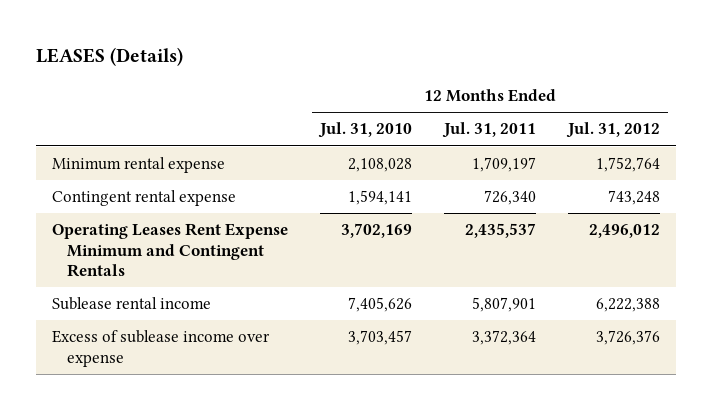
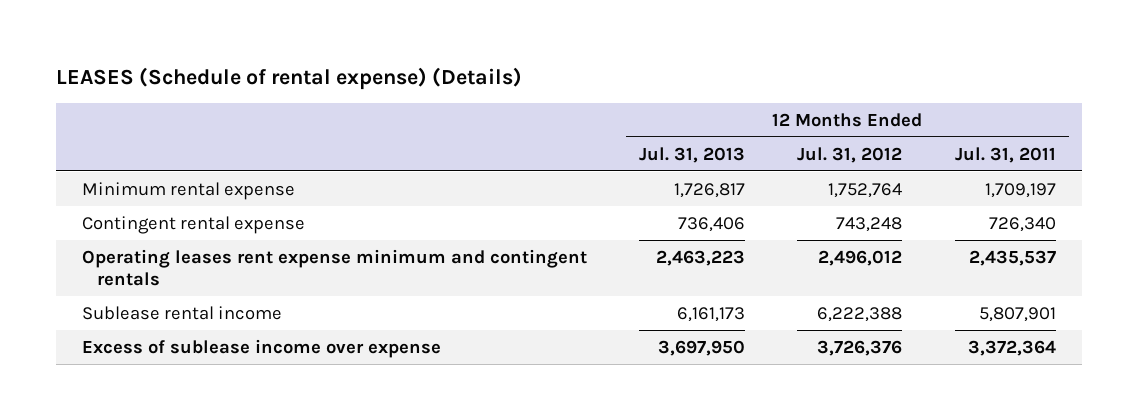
- LEASES (Details)
+ LEASES (Schedule of rental expense) (Details)
- | 12 Months Ended Jul. 31, 2010 | 12 Months Ended Jul. 31, 2011 | 12 Months Ended Jul. 31, 2012
+ | 12 Months Ended Jul. 31, 2013 | 12 Months Ended Jul. 31, 2012 | 12 Months Ended Jul. 31, 2011
- Operating Leases Rent Expense Minimum and Contingent Rentals | 3,702,169 | 2,435,537 | 2,496,012
+ Operating leases rent expense minimum and contingent rentals | 2,463,223 | 2,496,012 | 2,435,537

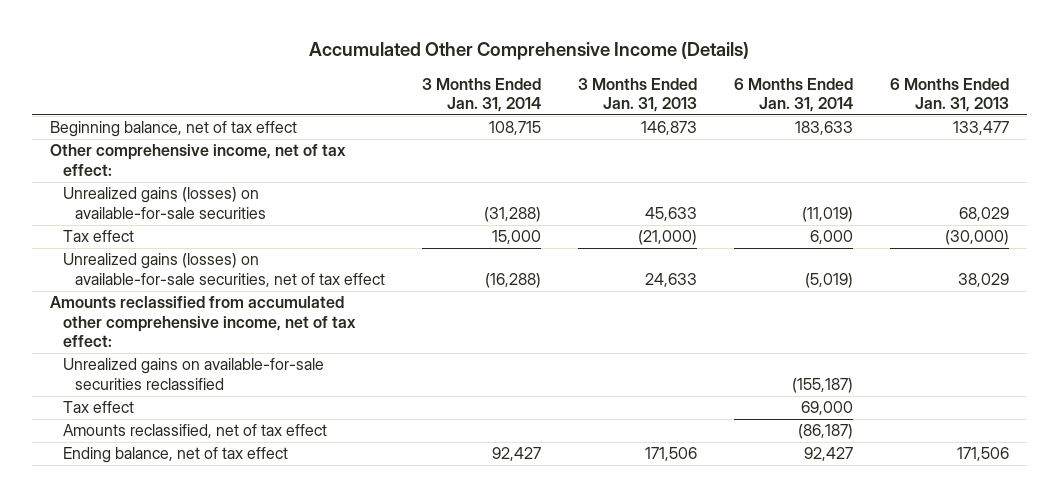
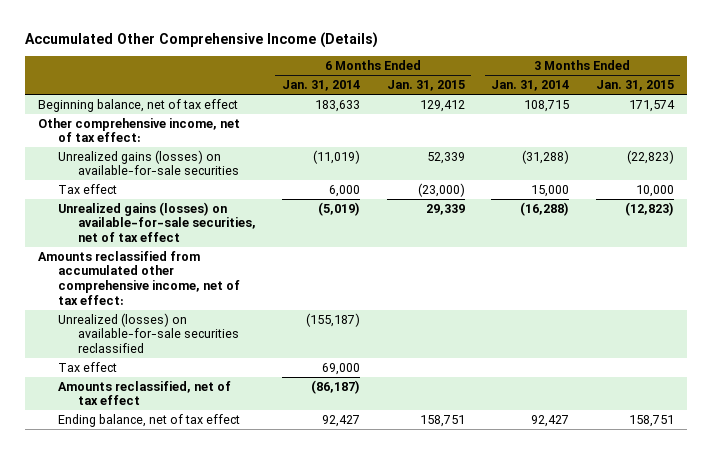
- | 3 Months Ended Jan. 31, 2014 | 3 Months Ended Jan. 31, 2013 | 6 Months Ended Jan. 31, 2014 | 6 Months Ended Jan. 31, 2013
+ | 6 Months Ended Jan. 31, 2014 | 6 Months Ended Jan. 31, 2015 | 3 Months Ended Jan. 31, 2014 | 3 Months Ended Jan. 31, 2015
- Unrealized gains on available-for-sale securities reclassified | | | (155,187) |
+ Unrealized (losses) on available-for-sale securities reclassified | (155,187) | | |

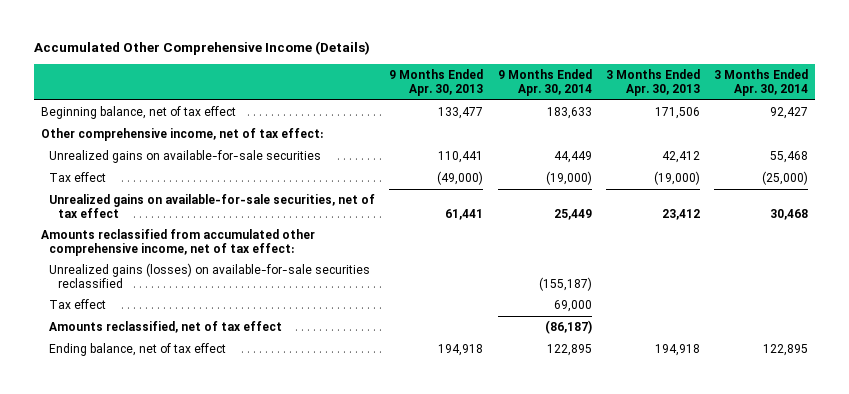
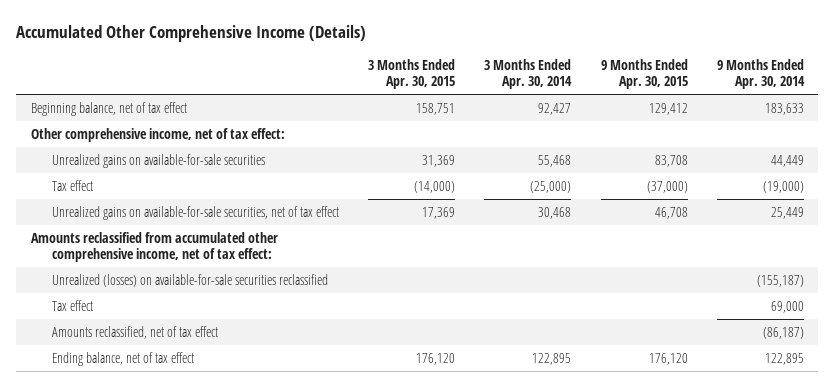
- | 9 Months Ended Apr. 30, 2013 | 9 Months Ended Apr. 30, 2014 | 3 Months Ended Apr. 30, 2013 | 3 Months Ended Apr. 30, 2014
+ | 3 Months Ended Apr. 30, 2015 | 3 Months Ended Apr. 30, 2014 | 9 Months Ended Apr. 30, 2015 | 9 Months Ended Apr. 30, 2014
- Unrealized gains (losses) on available-for-sale securities reclassified | | (155,187) | |
+ Unrealized (losses) on available-for-sale securities reclassified | | | | (155,187)

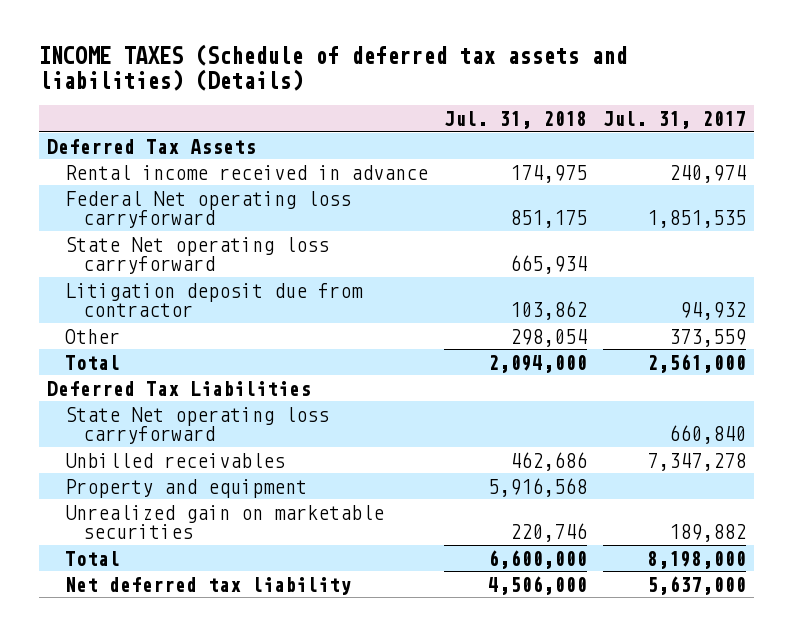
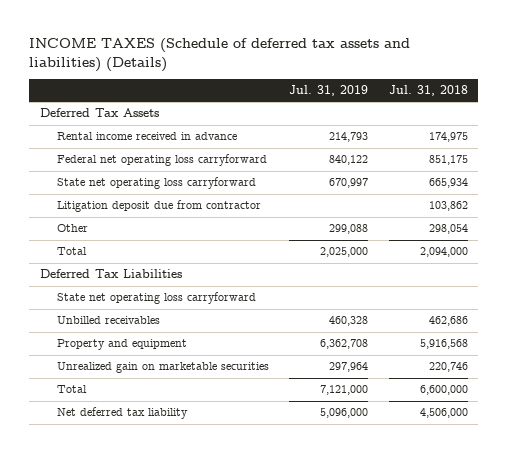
- | Jul. 31, 2018 | Jul. 31, 2017
+ | Jul. 31, 2019 | Jul. 31, 2018
- Federal Net operating loss carryforward | 851,175 | 1,851,535
- State Net operating loss carryforward | 665,934 |
+ Federal net operating loss carryforward | 840,122 | 851,175
+ State net operating loss carryforward | 670,997 | 665,934
- State Net operating loss carryforward | | 660,840
+ State net operating loss carryforward

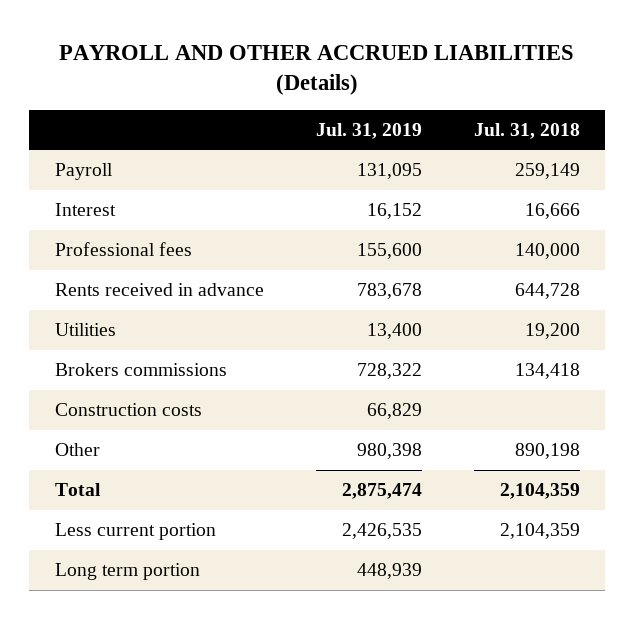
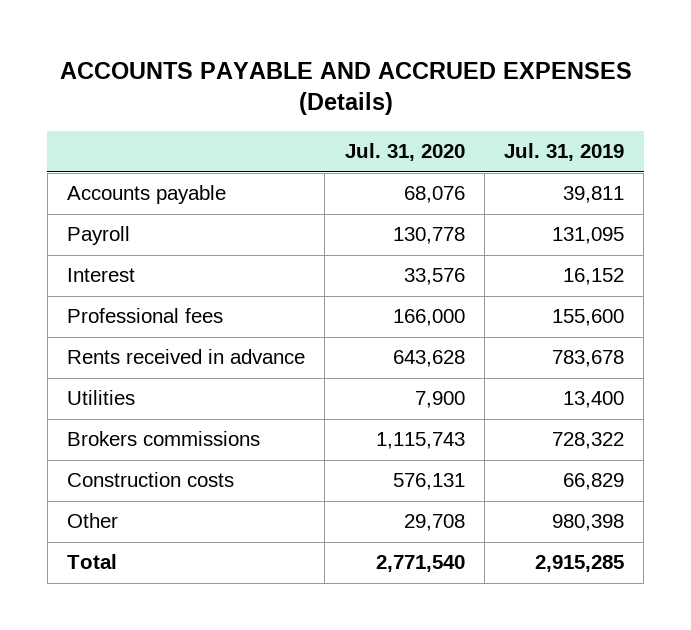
- PAYROLL AND OTHER ACCRUED LIABILITIES (Details)
+ ACCOUNTS PAYABLE AND ACCRUED EXPENSES (Details)
- | Jul. 31, 2019 | Jul. 31, 2018
+ | Jul. 31, 2020 | Jul. 31, 2019
+ Accounts payable | 68,076 | 39,811
- Total | 2,875,474 | 2,104,359
- Less current portion | 2,426,535 | 2,104,359
- Long term portion | 448,939 |
+ Total | 2,771,540 | 2,915,285

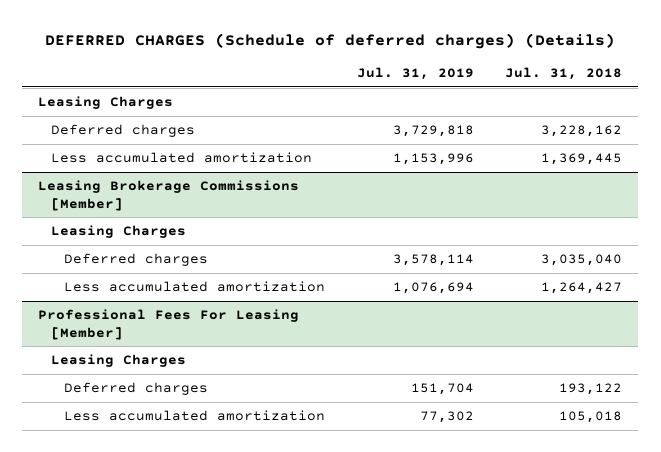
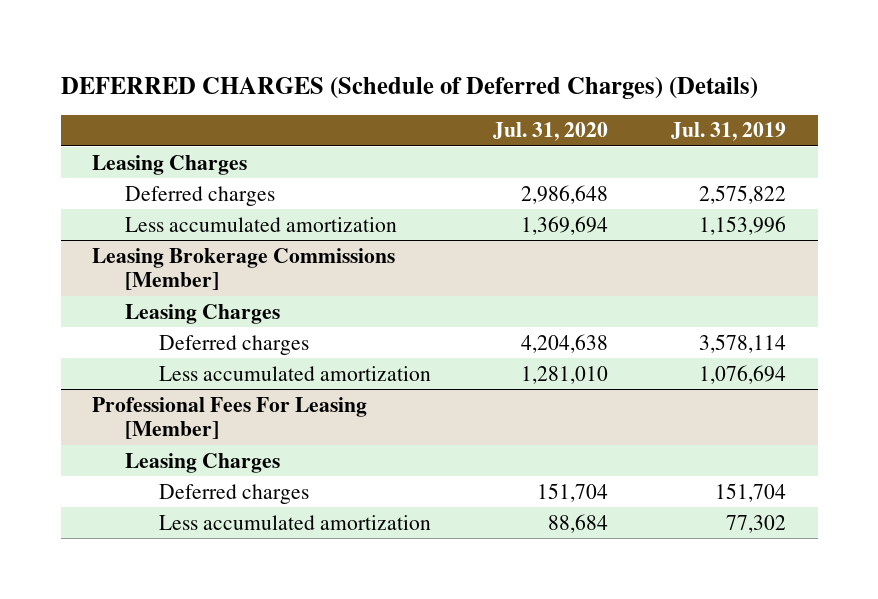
- DEFERRED CHARGES (Schedule of deferred charges) (Details)
+ DEFERRED CHARGES (Schedule of Deferred Charges) (Details)
- | Jul. 31, 2019 | Jul. 31, 2018
+ | Jul. 31, 2020 | Jul. 31, 2019
- Deferred charges | 3,729,818 | 3,228,162
+ Deferred charges | 2,986,648 | 2,575,822

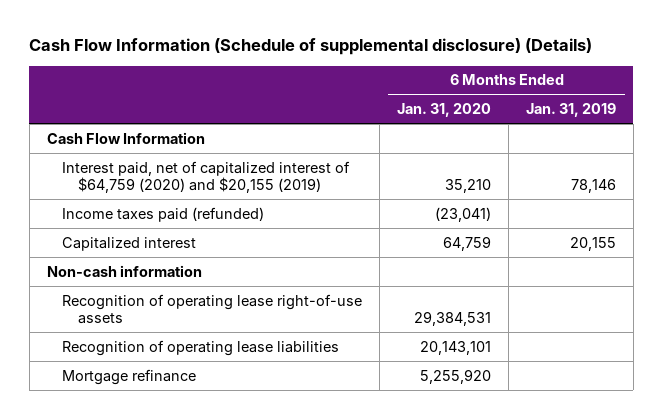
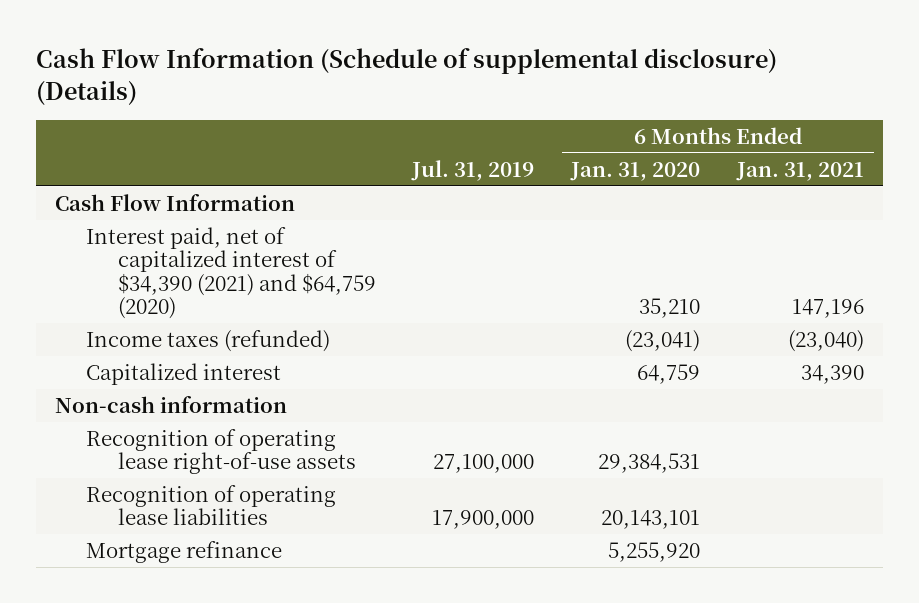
- | 6 Months Ended Jan. 31, 2020 | 6 Months Ended Jan. 31, 2019
+ | Jul. 31, 2019 | 6 Months Ended Jan. 31, 2020 | 6 Months Ended Jan. 31, 2021
- Interest paid, net of capitalized interest of $64,759 (2020) and $20,155 (2019) | 35,210 | 78,146
- Income taxes paid (refunded) | (23,041) |
+ Interest paid, net of capitalized interest of $34,390 (2021) and $64,759 (2020) | | 35,210 | 147,196
+ Income taxes (refunded) | | (23,041) | (23,040)

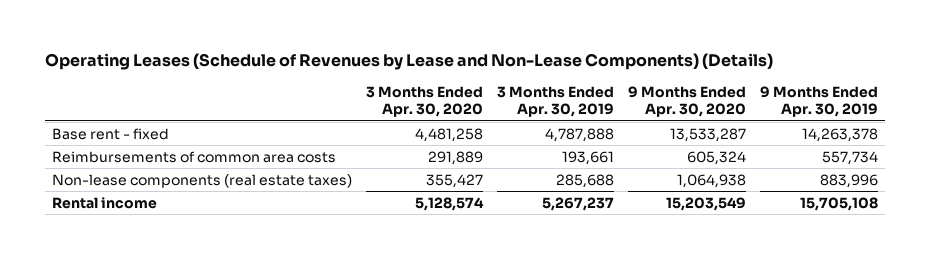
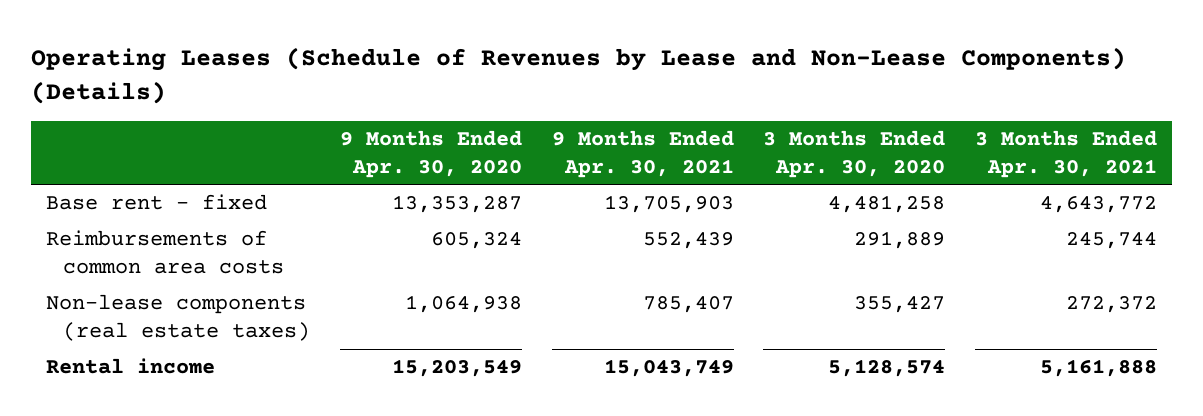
- | 3 Months Ended Apr. 30, 2020 | 3 Months Ended Apr. 30, 2019 | 9 Months Ended Apr. 30, 2020 | 9 Months Ended Apr. 30, 2019
+ | 9 Months Ended Apr. 30, 2020 | 9 Months Ended Apr. 30, 2021 | 3 Months Ended Apr. 30, 2020 | 3 Months Ended Apr. 30, 2021
- Base rent - fixed | 4,481,258 | 4,787,888 | 13,533,287 | 14,263,378
+ Base rent - fixed | 13,353,287 | 13,705,903 | 4,481,258 | 4,643,772

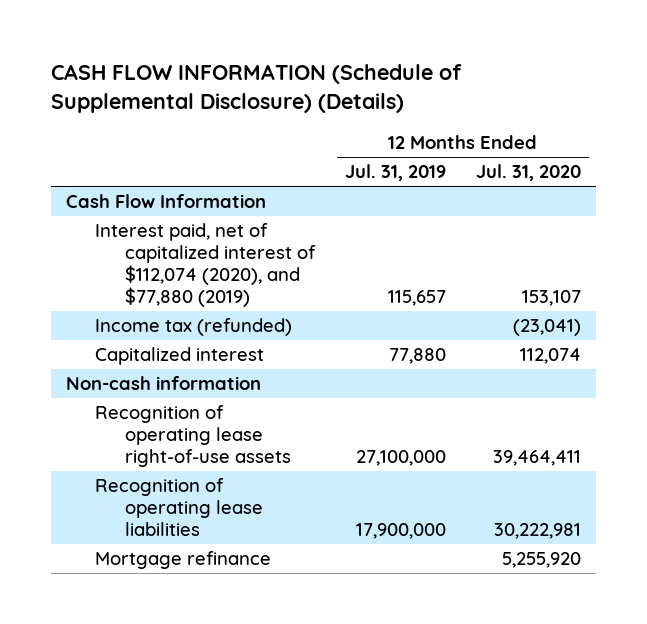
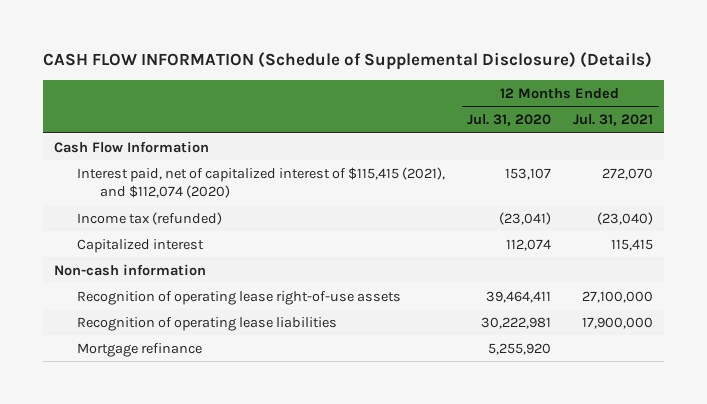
- | 12 Months Ended Jul. 31, 2019 | 12 Months Ended Jul. 31, 2020
+ | 12 Months Ended Jul. 31, 2020 | 12 Months Ended Jul. 31, 2021
- Interest paid, net of capitalized interest of $112,074 (2020), and $77,880 (2019) | 115,657 | 153,107
+ Interest paid, net of capitalized interest of $115,415 (2021), and $112,074 (2020) | 153,107 | 272,070

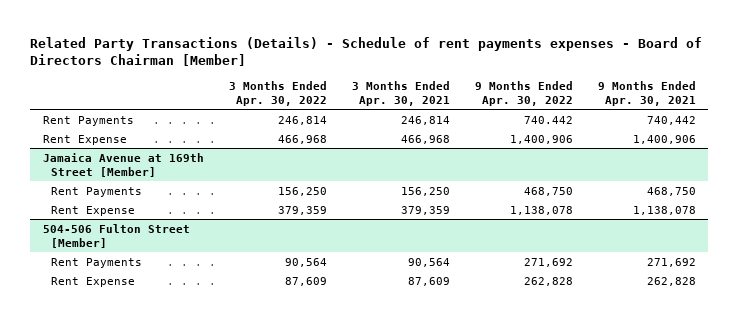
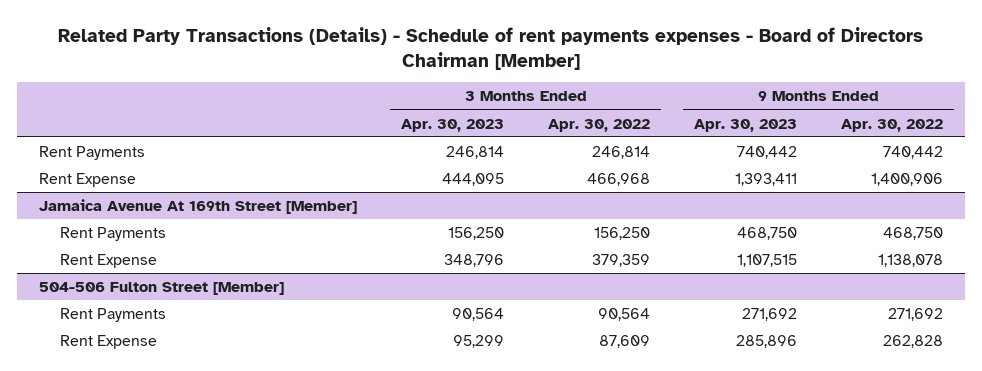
- | 3 Months Ended Apr. 30, 2022 | 3 Months Ended Apr. 30, 2021 | 9 Months Ended Apr. 30, 2022 | 9 Months Ended Apr. 30, 2021
+ | 3 Months Ended Apr. 30, 2023 | 3 Months Ended Apr. 30, 2022 | 9 Months Ended Apr. 30, 2023 | 9 Months Ended Apr. 30, 2022
- Rent Payments | 246,814 | 246,814 | 740.442 | 740,442
+ Rent Payments | 246,814 | 246,814 | 740,442 | 740,442
- Jamaica Avenue at 169th Street [Member]
+ Jamaica Avenue At 169th Street [Member]

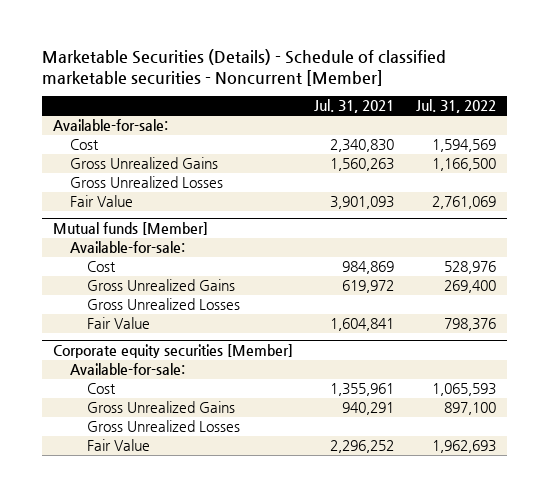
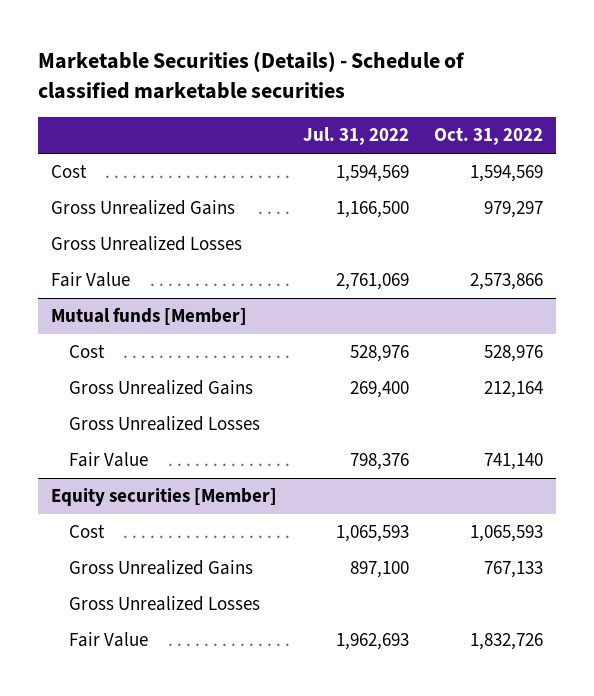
- Marketable Securities (Details) - Schedule of classified marketable securities - Noncurrent [Member]
+ Marketable Securities (Details) - Schedule of classified marketable securities
- | Jul. 31, 2021 | Jul. 31, 2022
+ | Jul. 31, 2022 | Oct. 31, 2022
- Available-for-sale:
@ Mutual funds [Member]
- Available-for-sale:
- Corporate equity securities [Member]
- Available-for-sale:
+ Equity securities [Member]

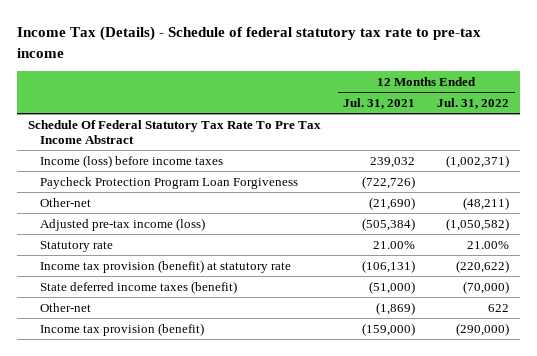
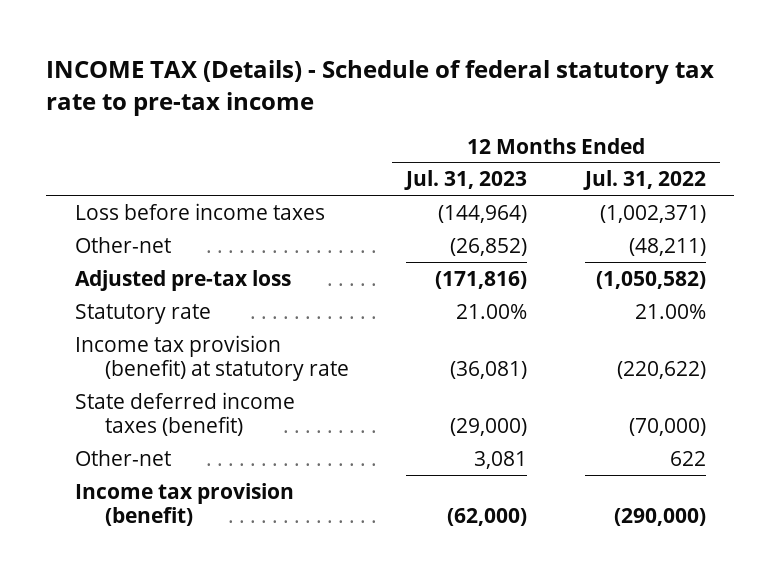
- Income Tax (Details) - Schedule of federal statutory tax rate to pre-tax income
+ INCOME TAX (Details) - Schedule of federal statutory tax rate to pre-tax income
- | 12 Months Ended Jul. 31, 2021 | 12 Months Ended Jul. 31, 2022
+ | 12 Months Ended Jul. 31, 2023 | 12 Months Ended Jul. 31, 2022
- Schedule Of Federal Statutory Tax Rate To Pre Tax Income Abstract
- Income (loss) before income taxes | 239,032 | (1,002,371)
- Paycheck Protection Program Loan Forgiveness | (722,726) |
+ Loss before income taxes | (144,964) | (1,002,371)
- Adjusted pre-tax income (loss) | (505,384) | (1,050,582)
+ Adjusted pre-tax loss | (171,816) | (1,050,582)

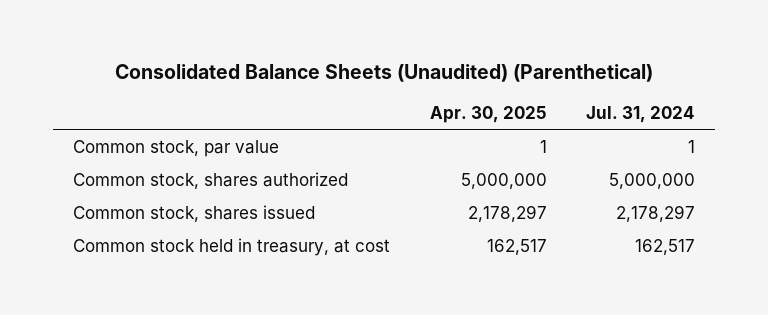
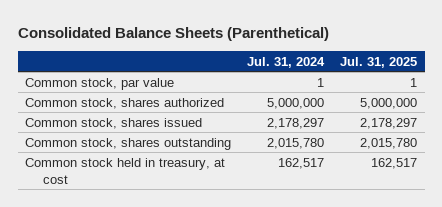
- Consolidated Balance Sheets (Unaudited) (Parenthetical)
+ Consolidated Balance Sheets (Parenthetical)
- | Apr. 30, 2025 | Jul. 31, 2024
+ | Jul. 31, 2024 | Jul. 31, 2025
+ Common stock, shares outstanding | 2,015,780 | 2,015,780

